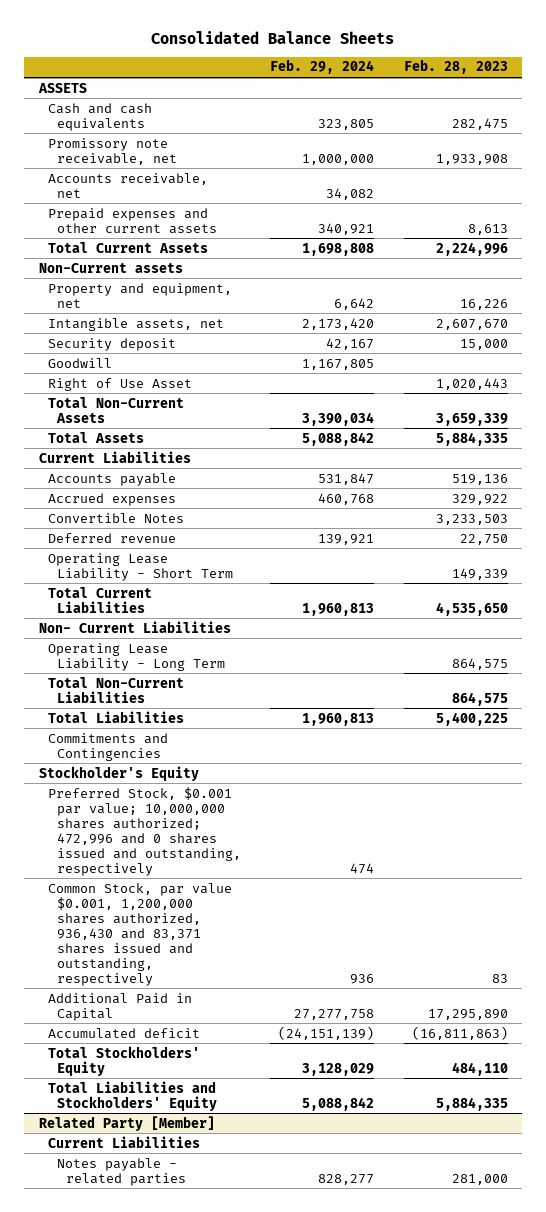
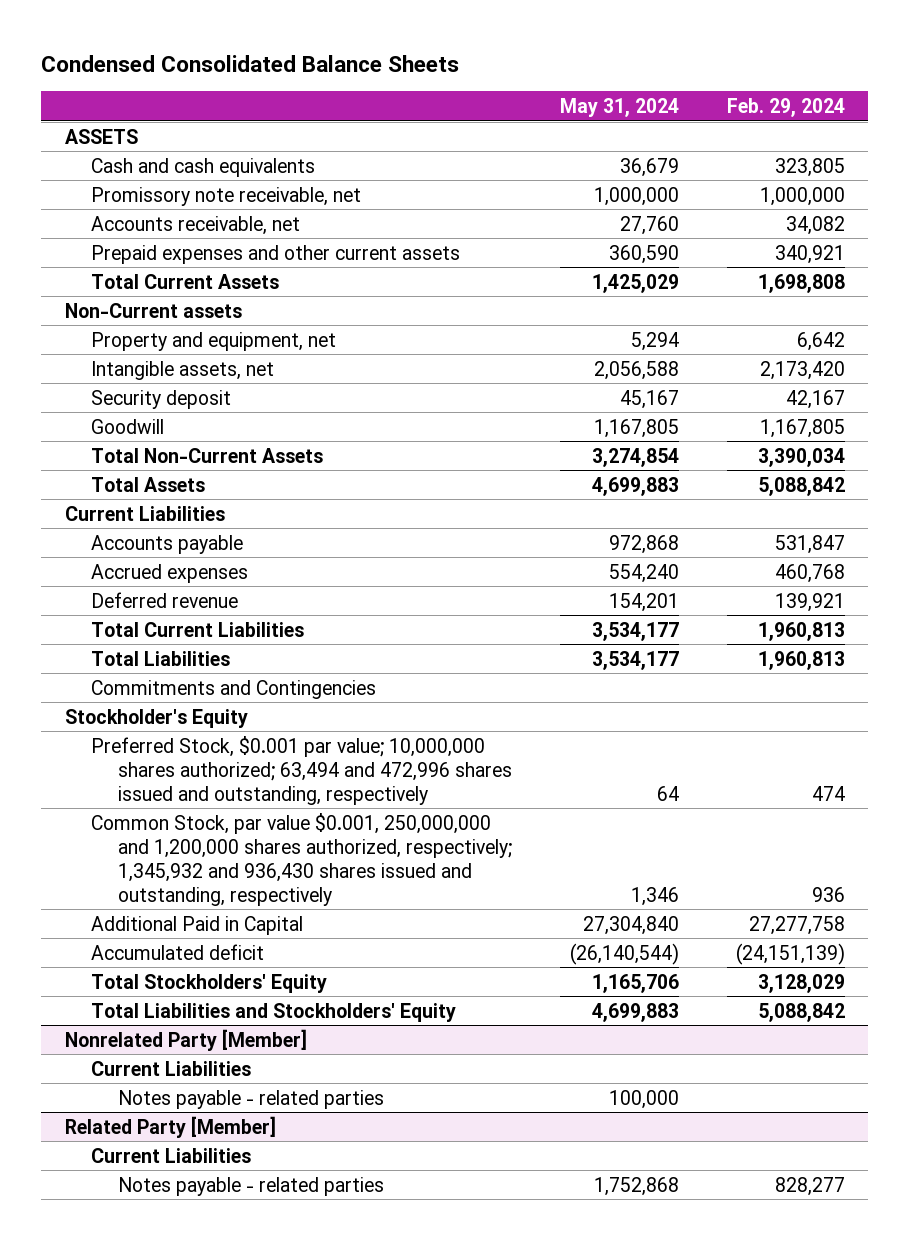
- Consolidated Balance Sheets
+ Condensed Consolidated Balance Sheets
- | Feb. 29, 2024 | Feb. 28, 2023
+ | May 31, 2024 | Feb. 29, 2024
- Right of Use Asset | | 1,020,443
- Convertible Notes | | 3,233,503
- Operating Lease Liability - Short Term | | 149,339
- Non- Current Liabilities
- Operating Lease Liability - Long Term | | 864,575
- Total Non-Current Liabilities | | 864,575
- Preferred Stock, $0.001 par value; 10,000,000 shares authorized; 472,996 and 0 shares issued and outstanding, respectively | 474 |
- Common Stock, par value $0.001, 1,200,000 shares authorized, 936,430 and 83,371 shares issued and outstanding, respectively | 936 | 83
+ Preferred Stock, $0.001 par value; 10,000,000 shares authorized; 63,494 and 472,996 shares issued and outstanding, respectively | 64 | 474
+ Common Stock, par value $0.001, 250,000,000 and 1,200,000 shares authorized, respectively; 1,345,932 and 936,430 shares issued and outstanding, respectively | 1,346 | 936
+ Nonrelated Party [Member]
+ Current Liabilities
+ Notes payable - related parties | 100,000 |

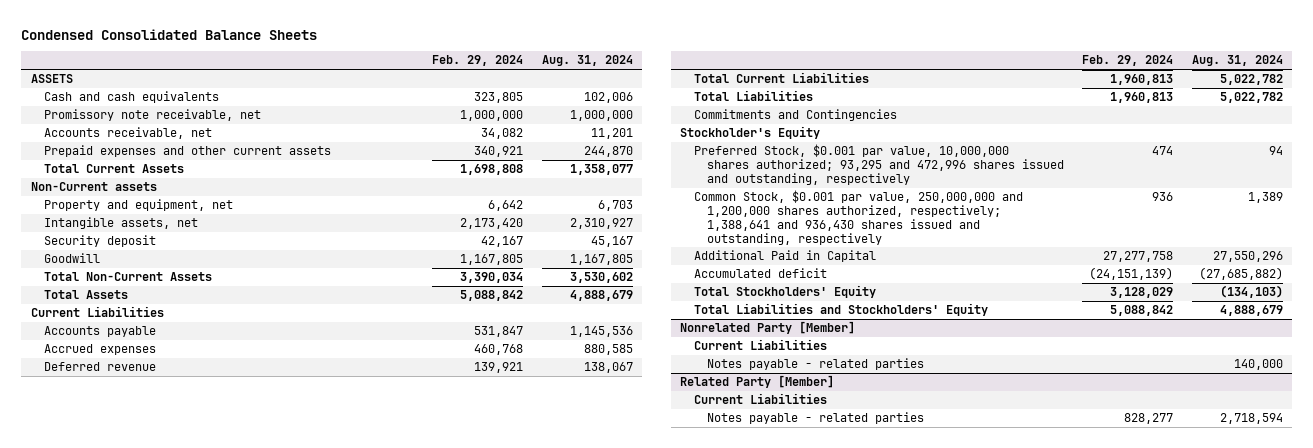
- | May 31, 2024 | Feb. 29, 2024
+ | Feb. 29, 2024 | Aug. 31, 2024
- Preferred Stock, $0.001 par value; 10,000,000 shares authorized; 63,494 and 472,996 shares issued and outstanding, respectively | 64 | 474
- Common Stock, par value $0.001, 250,000,000 and 1,200,000 shares authorized, respectively; 1,345,932 and 936,430 shares issued and outstanding, respectively | 1,346 | 936
+ Preferred Stock, $0.001 par value, 10,000,000 shares authorized; 93,295 and 472,996 shares issued and outstanding, respectively | 474 | 94
+ Common Stock, $0.001 par value, 250,000,000 and 1,200,000 shares authorized, respectively; 1,388,641 and 936,430 shares issued and outstanding, respectively | 936 | 1,389

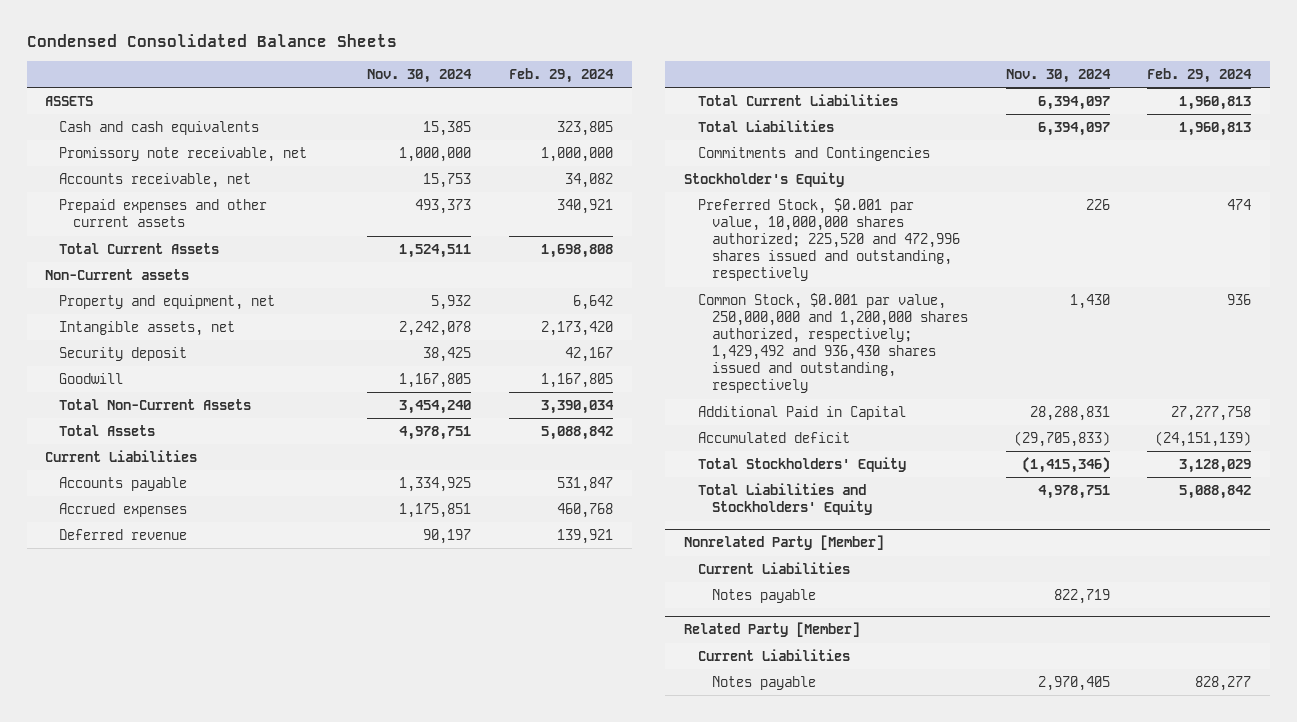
- | Feb. 29, 2024 | Aug. 31, 2024
+ | Nov. 30, 2024 | Feb. 29, 2024
- Preferred Stock, $0.001 par value, 10,000,000 shares authorized; 93,295 and 472,996 shares issued and outstanding, respectively | 474 | 94
- Common Stock, $0.001 par value, 250,000,000 and 1,200,000 shares authorized, respectively; 1,388,641 and 936,430 shares issued and outstanding, respectively | 936 | 1,389
+ Preferred Stock, $0.001 par value, 10,000,000 shares authorized; 225,520 and 472,996 shares issued and outstanding, respectively | 226 | 474
+ Common Stock, $0.001 par value, 250,000,000 and 1,200,000 shares authorized, respectively; 1,429,492 and 936,430 shares issued and outstanding, respectively | 1,430 | 936
@ Nonrelated Party [Member]
- Notes payable - related parties | | 140,000
+ Notes payable | 822,719 |
@ Related Party [Member]
- Notes payable - related parties | 828,277 | 2,718,594
+ Notes payable | 2,970,405 | 828,277

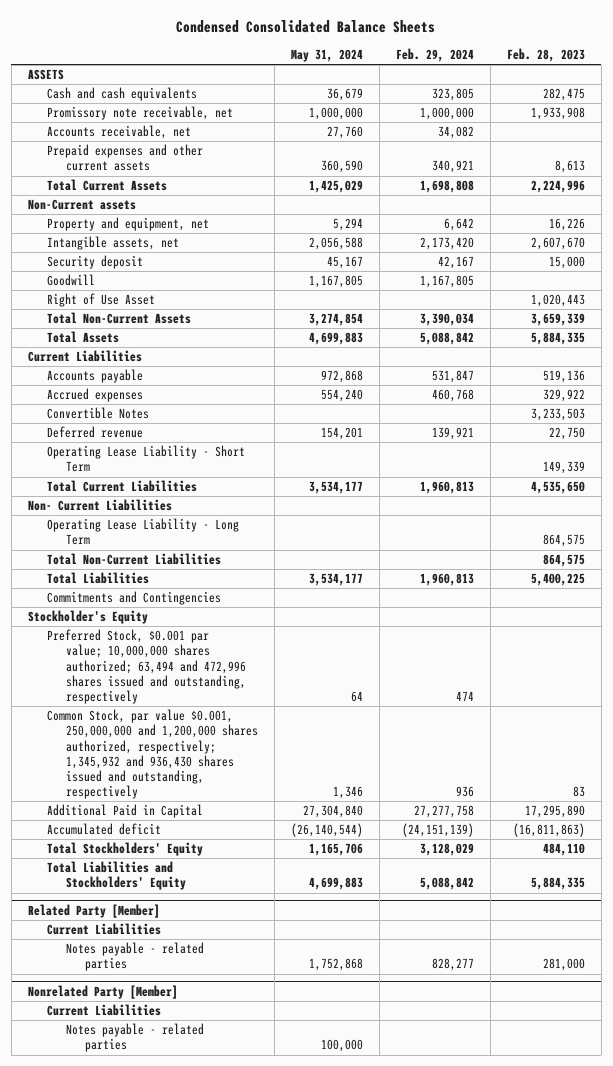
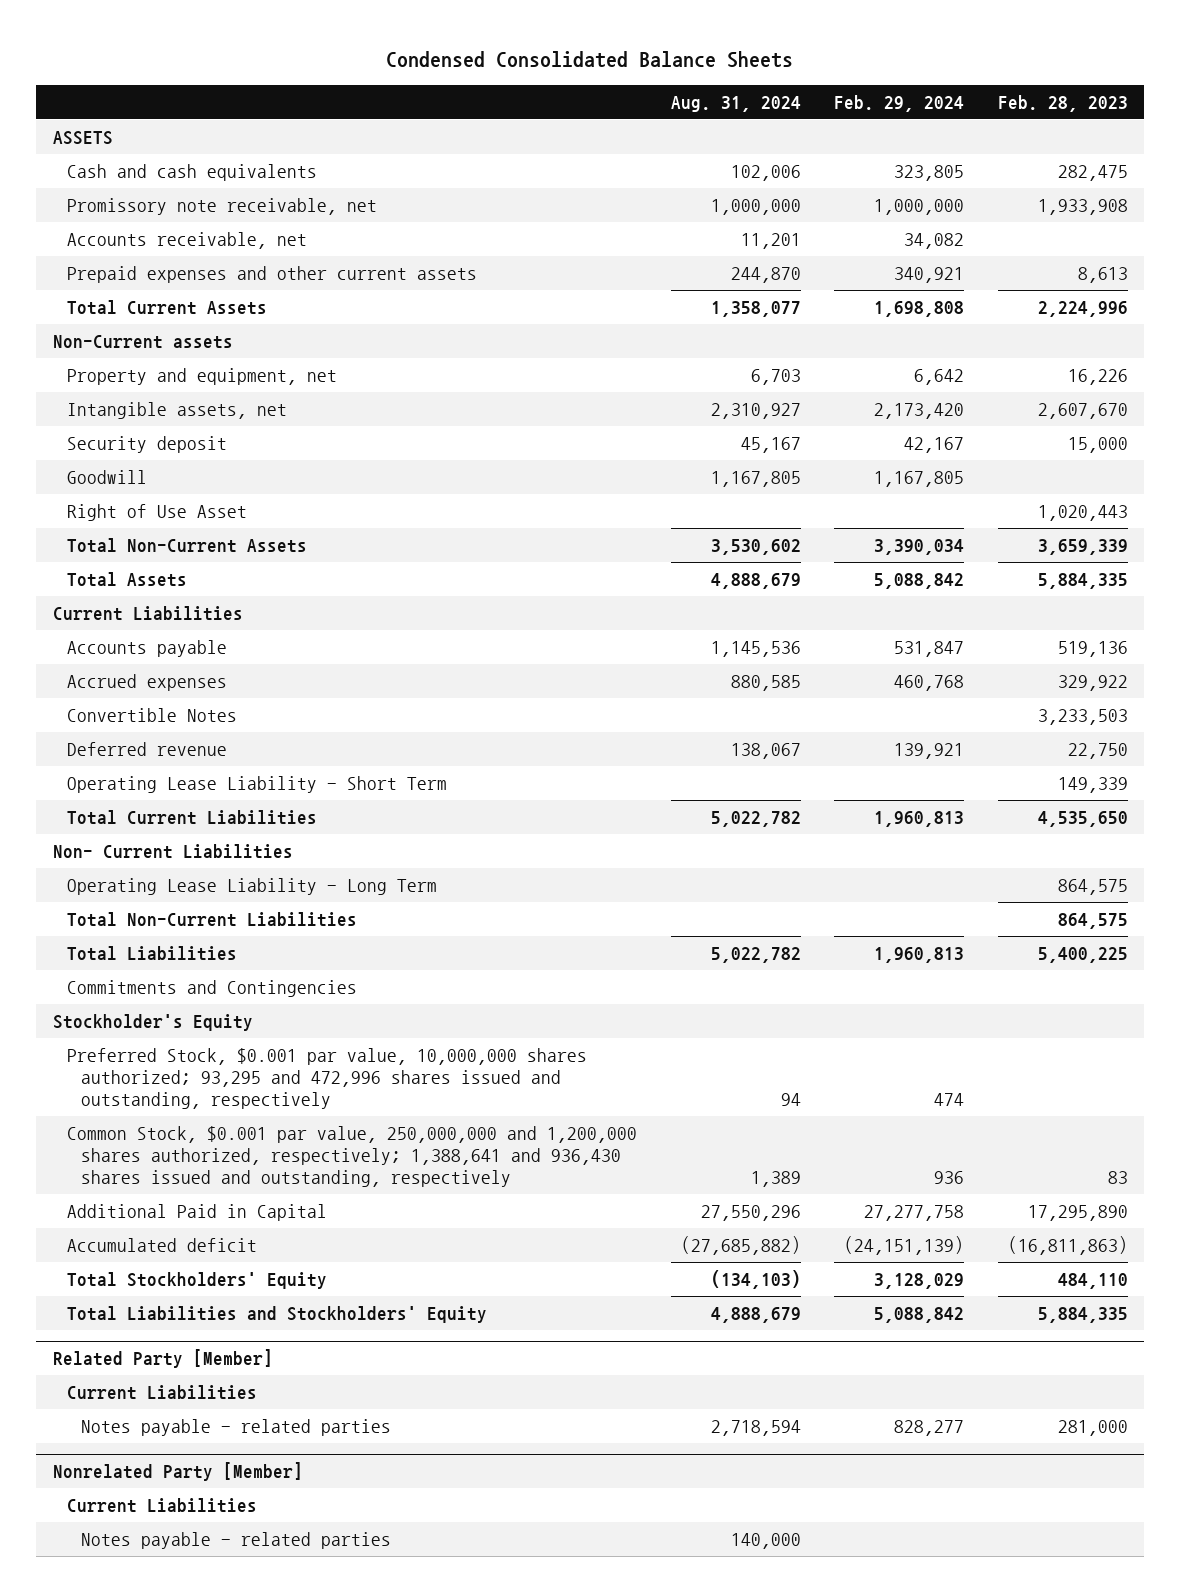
- | May 31, 2024 | Feb. 29, 2024 | Feb. 28, 2023
+ | Aug. 31, 2024 | Feb. 29, 2024 | Feb. 28, 2023
- Preferred Stock, $0.001 par value; 10,000,000 shares authorized; 63,494 and 472,996 shares issued and outstanding, respectively | 64 | 474 |
- Common Stock, par value $0.001, 250,000,000 and 1,200,000 shares authorized, respectively; 1,345,932 and 936,430 shares issued and outstanding, respectively | 1,346 | 936 | 83
+ Preferred Stock, $0.001 par value, 10,000,000 shares authorized; 93,295 and 472,996 shares issued and outstanding, respectively | 94 | 474 |
+ Common Stock, $0.001 par value, 250,000,000 and 1,200,000 shares authorized, respectively; 1,388,641 and 936,430 shares issued and outstanding, respectively | 1,389 | 936 | 83

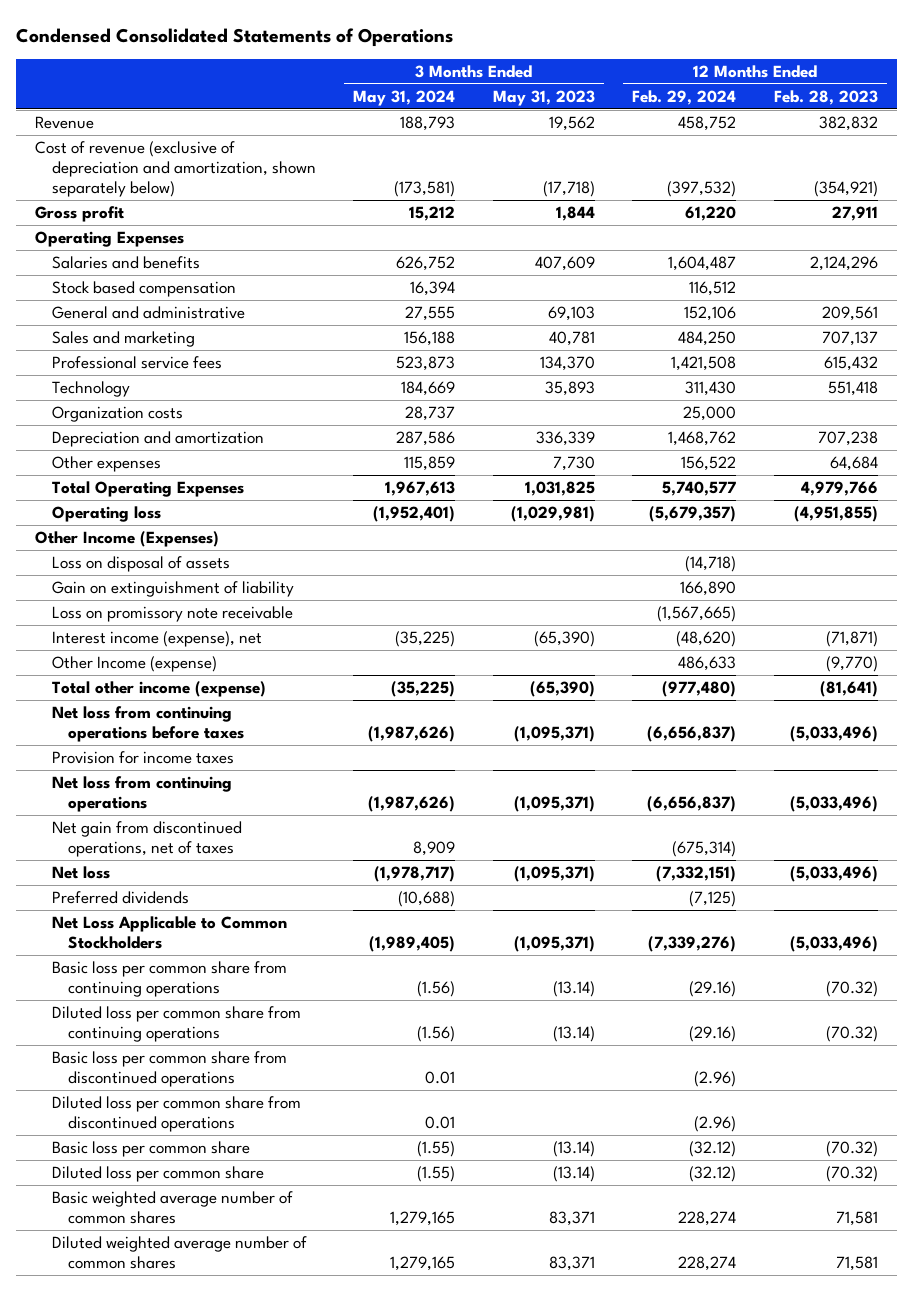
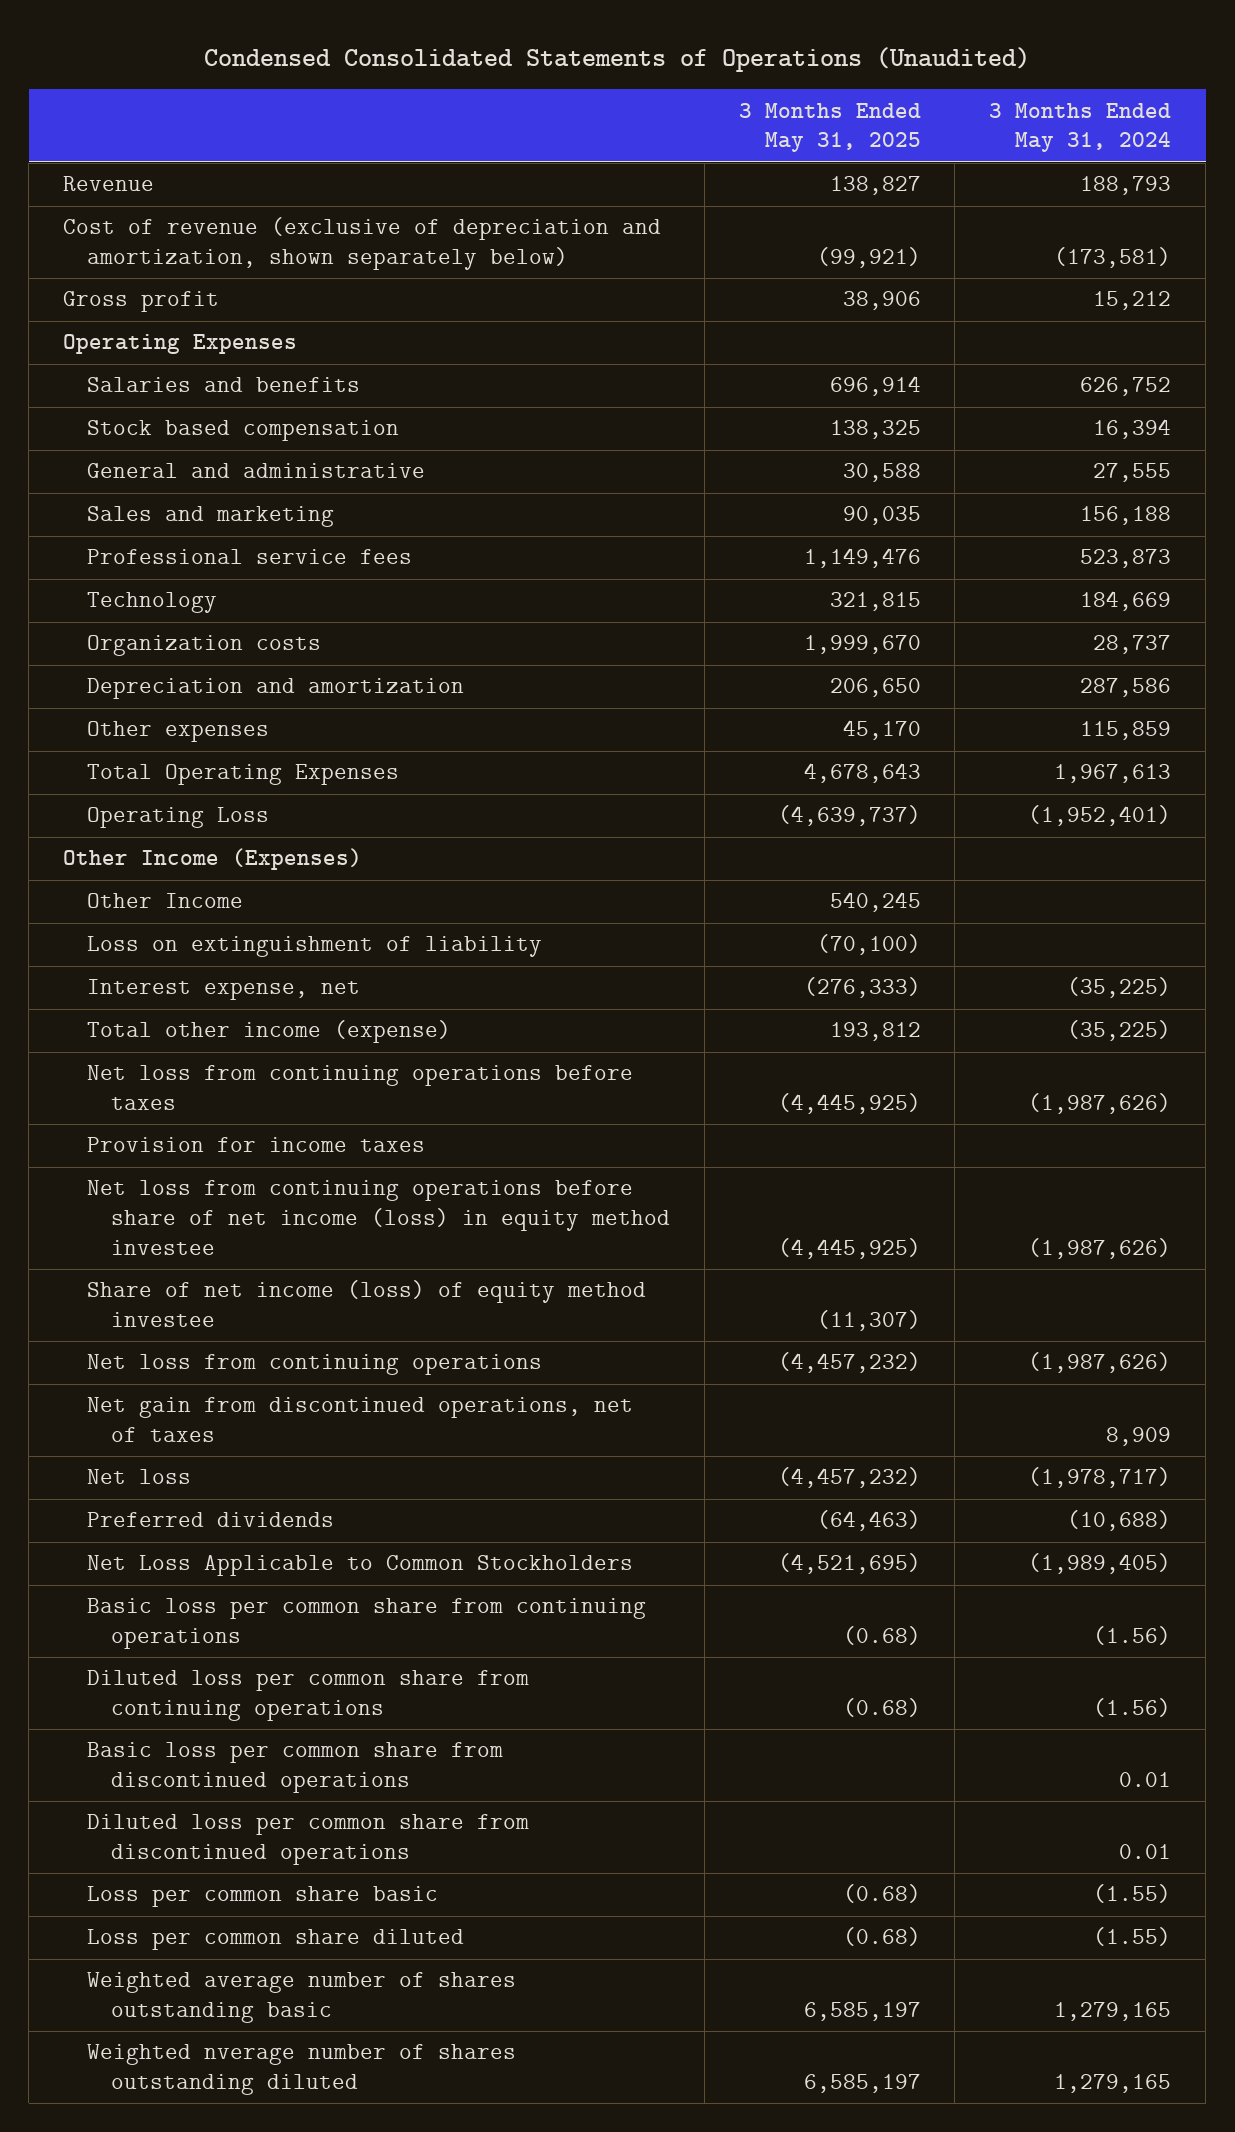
- Condensed Consolidated Statements of Operations
+ Condensed Consolidated Statements of Operations (Unaudited)
- | 3 Months Ended May 31, 2024 | 3 Months Ended May 31, 2023 | 12 Months Ended Feb. 29, 2024 | 12 Months Ended Feb. 28, 2023
+ | 3 Months Ended May 31, 2025 | 3 Months Ended May 31, 2024
- Operating loss | (1,952,401) | (1,029,981) | (5,679,357) | (4,951,855)
+ Operating Loss | (4,639,737) | (1,952,401)
- Loss on disposal of assets | | | (14,718) |
- Gain on extinguishment of liability | | | 166,890 |
- Loss on promissory note receivable | | | (1,567,665) |
- Interest income (expense), net | (35,225) | (65,390) | (48,620) | (71,871)
- Other Income (expense) | | | 486,633 | (9,770)
+ Other Income | 540,245 |
+ Loss on extinguishment of liability | (70,100) |
+ Interest expense, net | (276,333) | (35,225)
+ Net loss from continuing operations before share of net income (loss) in equity method investee | (4,445,925) | (1,987,626)
+ Share of net income (loss) of equity method investee | (11,307) |
- Basic loss per common share | (1.55) | (13.14) | (32.12) | (70.32)
- Diluted loss per common share | (1.55) | (13.14) | (32.12) | (70.32)
- Basic weighted average number of common shares | 1,279,165 | 83,371 | 228,274 | 71,581
- Diluted weighted average number of common shares | 1,279,165 | 83,371 | 228,274 | 71,581
+ Loss per common share basic | (0.68) | (1.55)
+ Loss per common share diluted | (0.68) | (1.55)
+ Weighted average number of shares outstanding basic | 6,585,197 | 1,279,165
+ Weighted nverage number of shares outstanding diluted | 6,585,197 | 1,279,165

